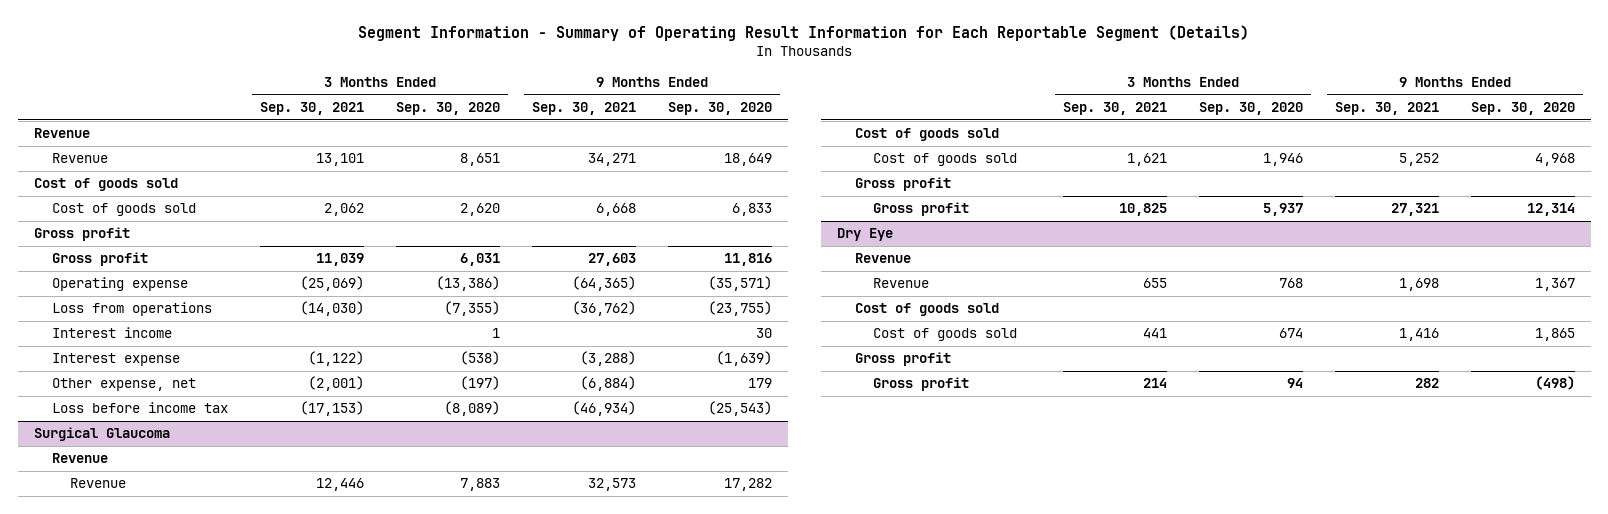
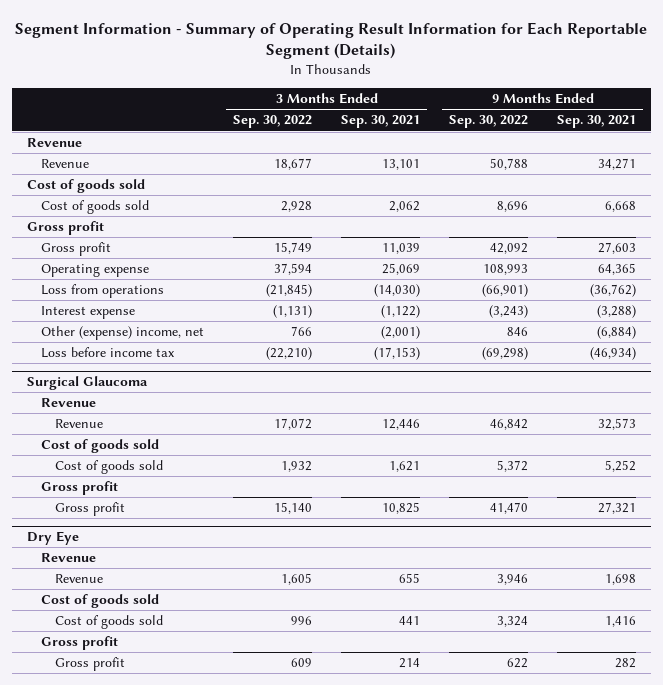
- | 3 Months Ended Sep. 30, 2021 | 3 Months Ended Sep. 30, 2020 | 9 Months Ended Sep. 30, 2021 | 9 Months Ended Sep. 30, 2020
+ | 3 Months Ended Sep. 30, 2022 | 3 Months Ended Sep. 30, 2021 | 9 Months Ended Sep. 30, 2022 | 9 Months Ended Sep. 30, 2021
- Operating expense | (25,069) | (13,386) | (64,365) | (35,571)
+ Operating expense | 37,594 | 25,069 | 108,993 | 64,365
- Interest income | | 1 | | 30
- Other expense, net | (2,001) | (197) | (6,884) | 179
+ Other (expense) income, net | 766 | (2,001) | 846 | (6,884)

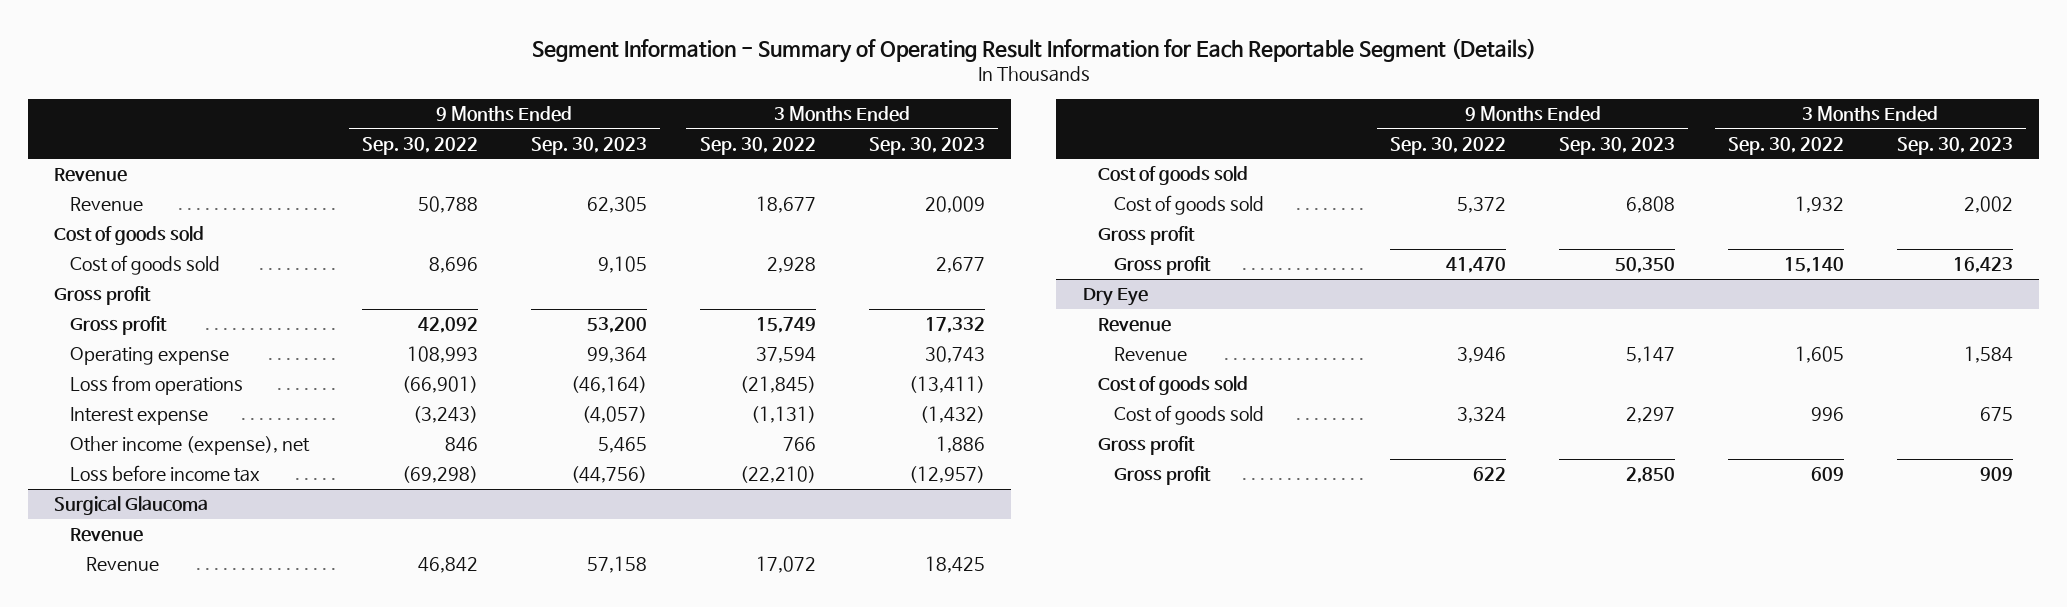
- | 3 Months Ended Sep. 30, 2022 | 3 Months Ended Sep. 30, 2021 | 9 Months Ended Sep. 30, 2022 | 9 Months Ended Sep. 30, 2021
+ | 9 Months Ended Sep. 30, 2022 | 9 Months Ended Sep. 30, 2023 | 3 Months Ended Sep. 30, 2022 | 3 Months Ended Sep. 30, 2023
- Other (expense) income, net | 766 | (2,001) | 846 | (6,884)
+ Other income (expense), net | 846 | 5,465 | 766 | 1,886

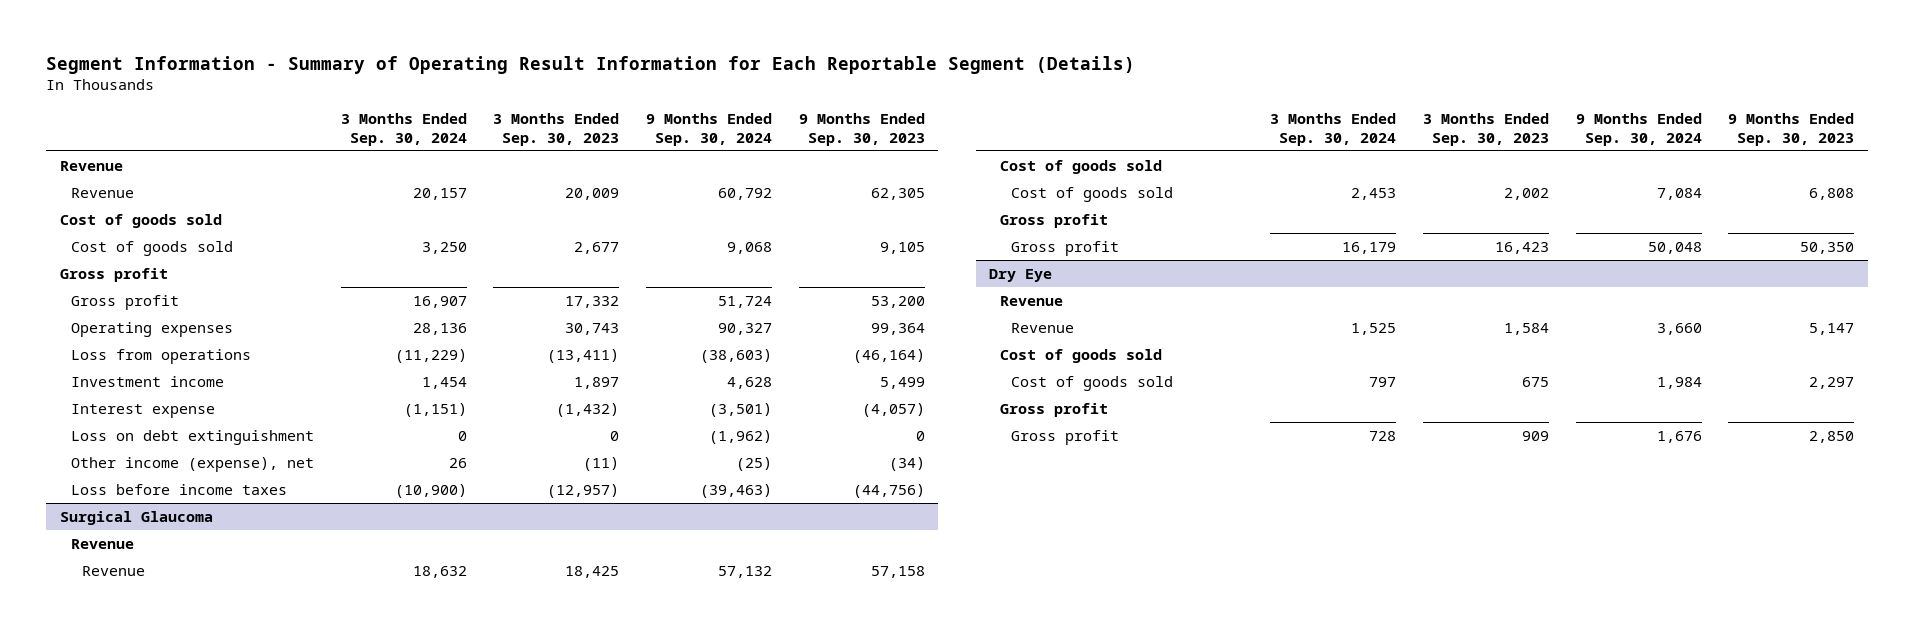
- | 9 Months Ended Sep. 30, 2022 | 9 Months Ended Sep. 30, 2023 | 3 Months Ended Sep. 30, 2022 | 3 Months Ended Sep. 30, 2023
+ | 3 Months Ended Sep. 30, 2024 | 3 Months Ended Sep. 30, 2023 | 9 Months Ended Sep. 30, 2024 | 9 Months Ended Sep. 30, 2023
- Operating expense | 108,993 | 99,364 | 37,594 | 30,743
+ Operating expenses | 28,136 | 30,743 | 90,327 | 99,364
+ Investment income | 1,454 | 1,897 | 4,628 | 5,499
- Other income (expense), net | 846 | 5,465 | 766 | 1,886
- Loss before income tax | (69,298) | (44,756) | (22,210) | (12,957)
+ Loss on debt extinguishment | 0 | 0 | (1,962) | 0
+ Other income (expense), net | 26 | (11) | (25) | (34)
+ Loss before income taxes | (10,900) | (12,957) | (39,463) | (44,756)

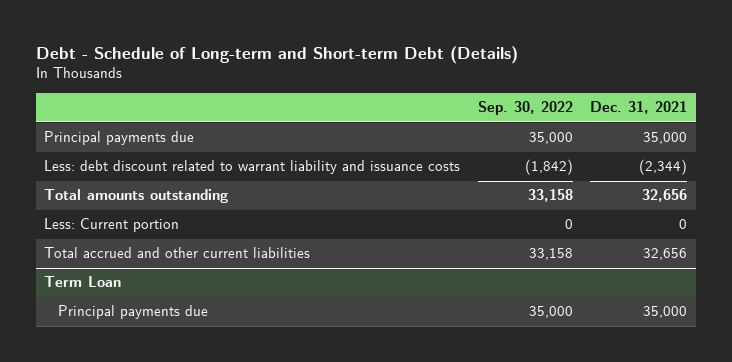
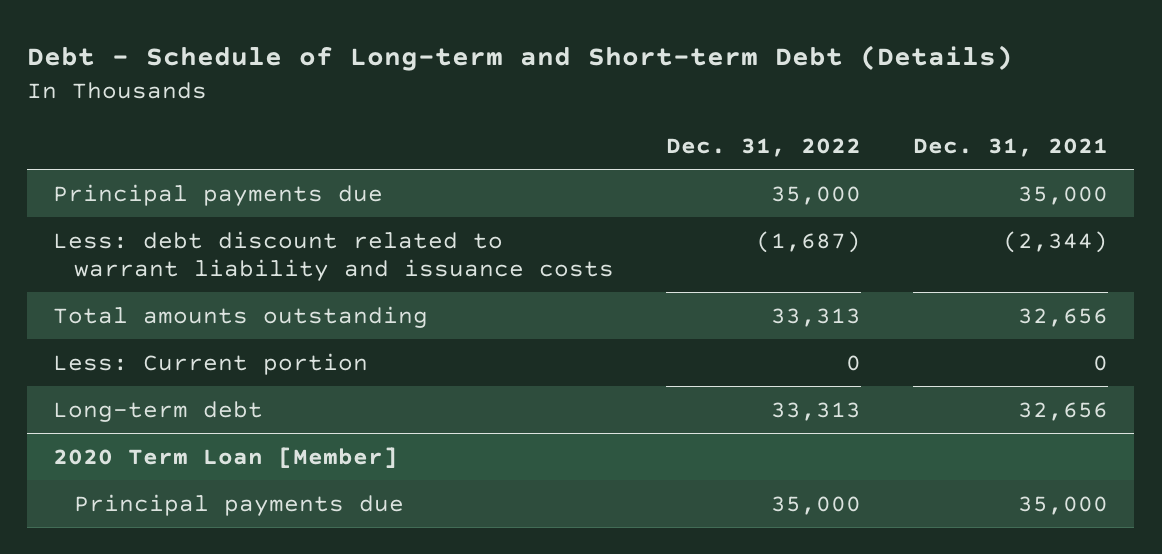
- | Sep. 30, 2022 | Dec. 31, 2021
+ | Dec. 31, 2022 | Dec. 31, 2021
- Total accrued and other current liabilities | 33,158 | 32,656
- Term Loan
+ Long-term debt | 33,313 | 32,656
+ 2020 Term Loan [Member]

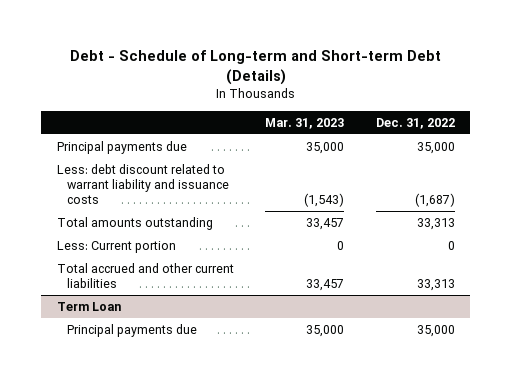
- | Dec. 31, 2022 | Dec. 31, 2021
+ | Mar. 31, 2023 | Dec. 31, 2022
- Long-term debt | 33,313 | 32,656
- 2020 Term Loan [Member]
+ Total accrued and other current liabilities | 33,457 | 33,313
+ Term Loan

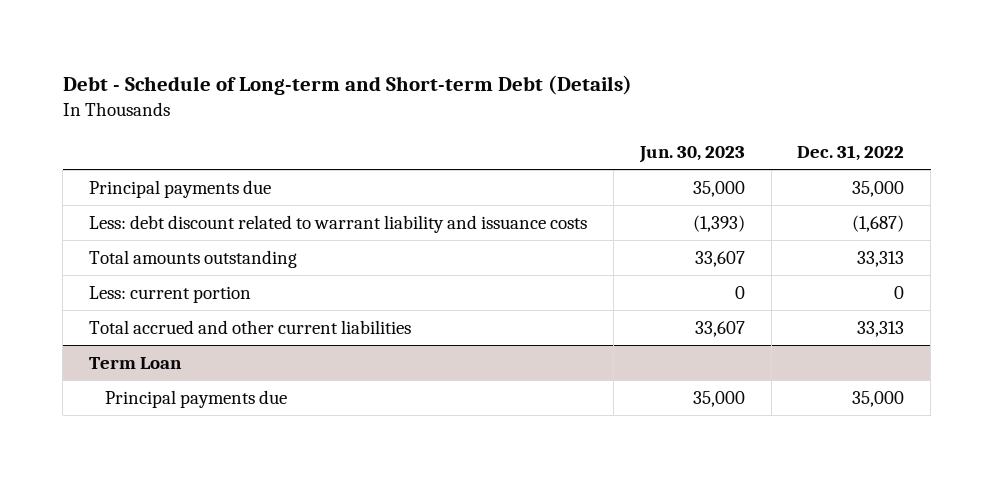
- | Mar. 31, 2023 | Dec. 31, 2022
+ | Jun. 30, 2023 | Dec. 31, 2022
- Less: Current portion | 0 | 0
+ Less: current portion | 0 | 0

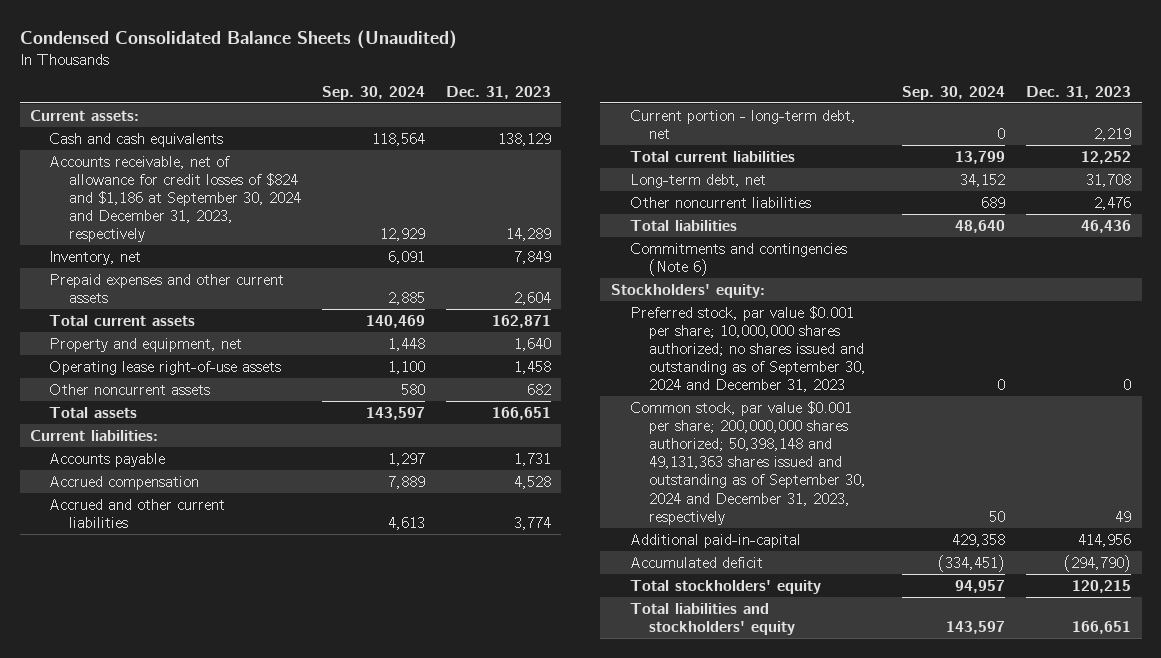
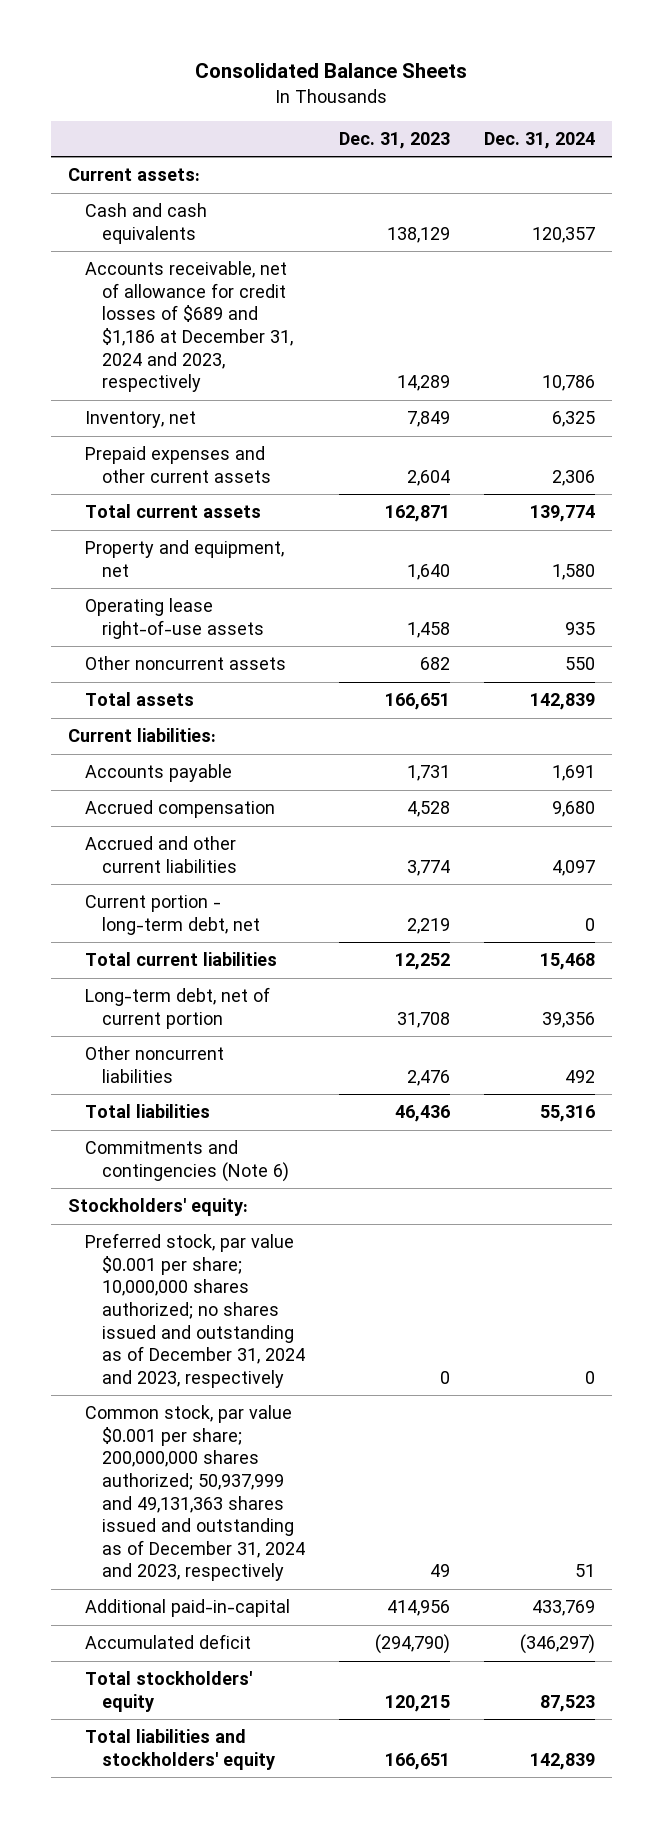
- Condensed Consolidated Balance Sheets (Unaudited)
+ Consolidated Balance Sheets
- | Sep. 30, 2024 | Dec. 31, 2023
+ | Dec. 31, 2023 | Dec. 31, 2024
- Accounts receivable, net of allowance for credit losses of $824 and $1,186 at September 30, 2024 and December 31, 2023, respectively | 12,929 | 14,289
+ Accounts receivable, net of allowance for credit losses of $689 and $1,186 at December 31, 2024 and 2023, respectively | 14,289 | 10,786
- Long-term debt, net | 34,152 | 31,708
+ Long-term debt, net of current portion | 31,708 | 39,356
- Preferred stock, par value $0.001 per share; 10,000,000 shares authorized; no shares issued and outstanding as of September 30, 2024 and December 31, 2023 | 0 | 0
- Common stock, par value $0.001 per share; 200,000,000 shares authorized; 50,398,148 and 49,131,363 shares issued and outstanding as of September 30, 2024 and December 31, 2023, respectively | 50 | 49
+ Preferred stock, par value $0.001 per share; 10,000,000 shares authorized; no shares issued and outstanding as of December 31, 2024 and 2023, respectively | 0 | 0
+ Common stock, par value $0.001 per share; 200,000,000 shares authorized; 50,937,999 and 49,131,363 shares issued and outstanding as of December 31, 2024 and 2023, respectively | 49 | 51

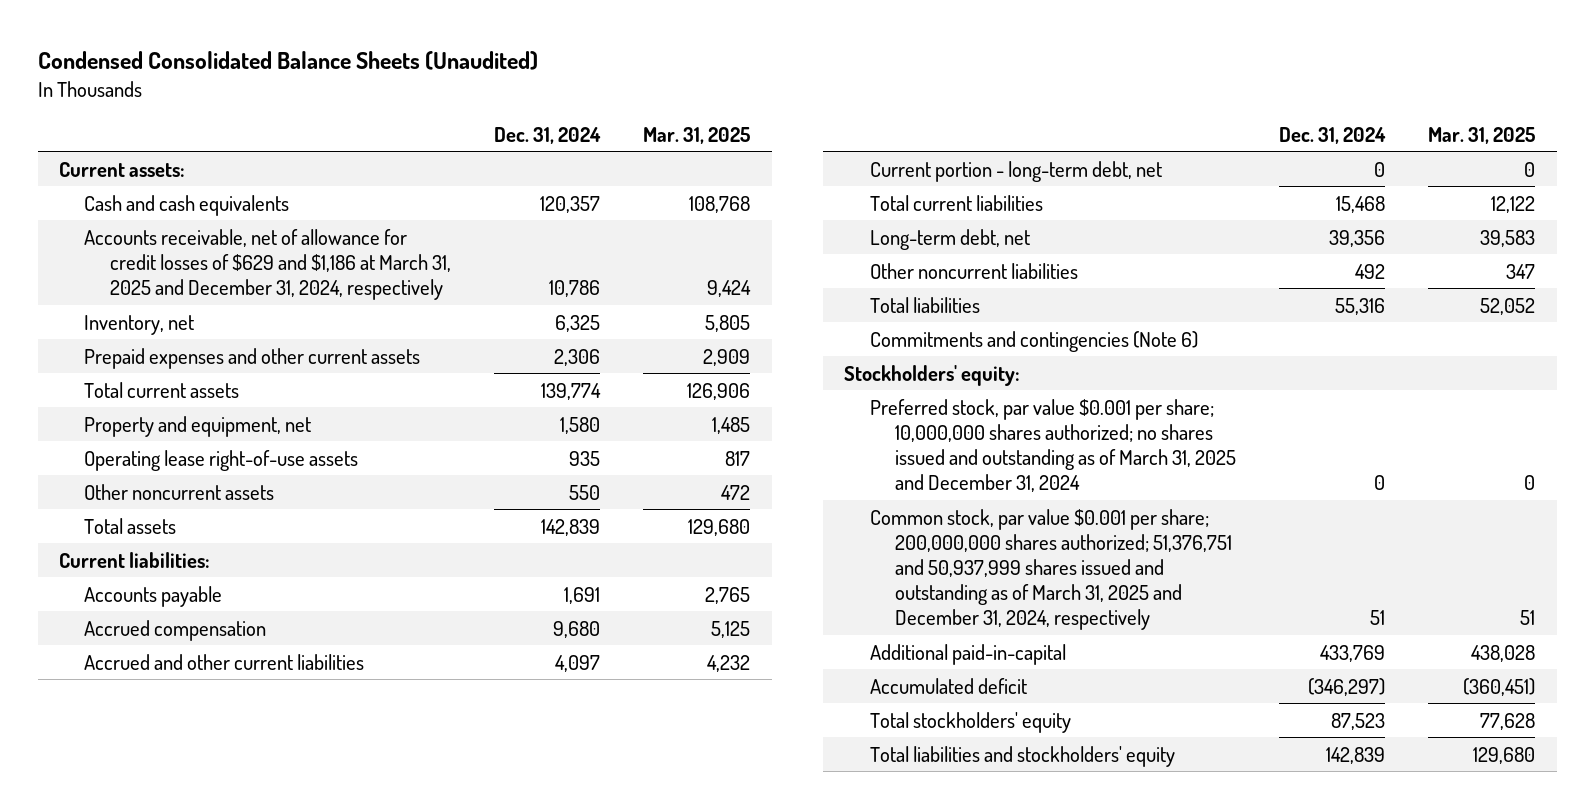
- Consolidated Balance Sheets
+ Condensed Consolidated Balance Sheets (Unaudited)
- | Dec. 31, 2023 | Dec. 31, 2024
+ | Dec. 31, 2024 | Mar. 31, 2025
- Accounts receivable, net of allowance for credit losses of $689 and $1,186 at December 31, 2024 and 2023, respectively | 14,289 | 10,786
+ Accounts receivable, net of allowance for credit losses of $629 and $1,186 at March 31, 2025 and December 31, 2024, respectively | 10,786 | 9,424
- Long-term debt, net of current portion | 31,708 | 39,356
+ Long-term debt, net | 39,356 | 39,583
- Preferred stock, par value $0.001 per share; 10,000,000 shares authorized; no shares issued and outstanding as of December 31, 2024 and 2023, respectively | 0 | 0
- Common stock, par value $0.001 per share; 200,000,000 shares authorized; 50,937,999 and 49,131,363 shares issued and outstanding as of December 31, 2024 and 2023, respectively | 49 | 51
+ Preferred stock, par value $0.001 per share; 10,000,000 shares authorized; no shares issued and outstanding as of March 31, 2025 and December 31, 2024 | 0 | 0
+ Common stock, par value $0.001 per share; 200,000,000 shares authorized; 51,376,751 and 50,937,999 shares issued and outstanding as of March 31, 2025 and December 31, 2024, respectively | 51 | 51

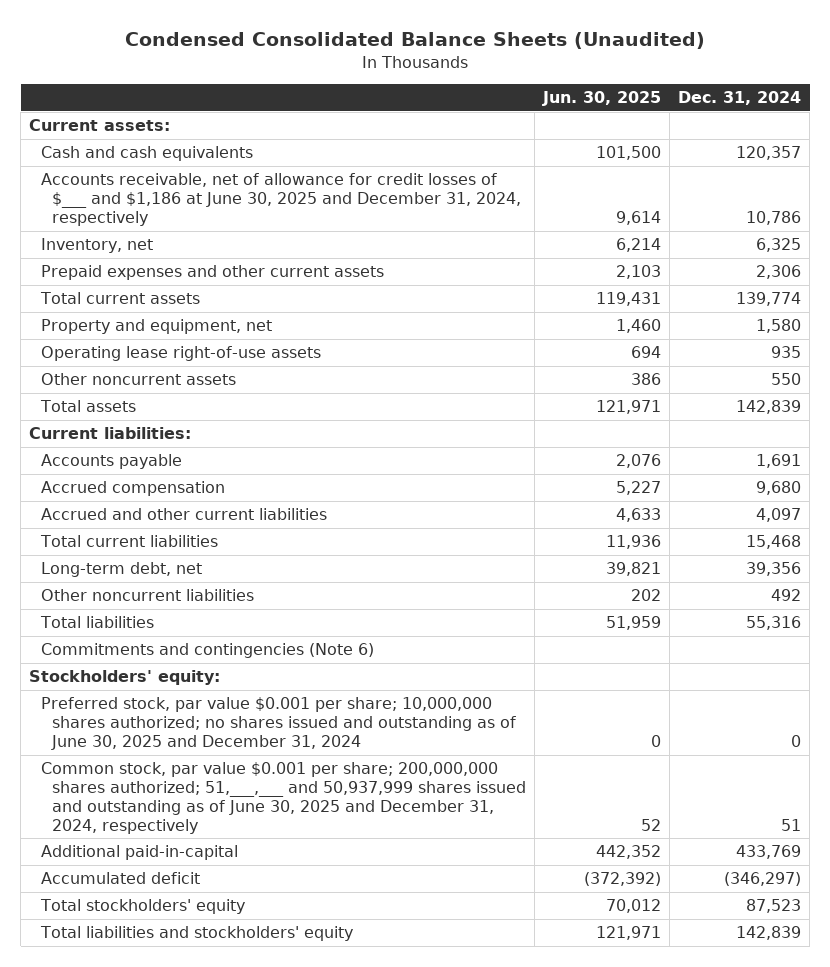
- | Dec. 31, 2024 | Mar. 31, 2025
+ | Jun. 30, 2025 | Dec. 31, 2024
- Accounts receivable, net of allowance for credit losses of $629 and $1,186 at March 31, 2025 and December 31, 2024, respectively | 10,786 | 9,424
+ Accounts receivable, net of allowance for credit losses of $___ and $1,186 at June 30, 2025 and December 31, 2024, respectively | 9,614 | 10,786
- Current portion - long-term debt, net | 0 | 0
- Preferred stock, par value $0.001 per share; 10,000,000 shares authorized; no shares issued and outstanding as of March 31, 2025 and December 31, 2024 | 0 | 0
- Common stock, par value $0.001 per share; 200,000,000 shares authorized; 51,376,751 and 50,937,999 shares issued and outstanding as of March 31, 2025 and December 31, 2024, respectively | 51 | 51
+ Preferred stock, par value $0.001 per share; 10,000,000 shares authorized; no shares issued and outstanding as of June 30, 2025 and December 31, 2024 | 0 | 0
+ Common stock, par value $0.001 per share; 200,000,000 shares authorized; 51,___,___ and 50,937,999 shares issued and outstanding as of June 30, 2025 and December 31, 2024, respectively | 52 | 51

